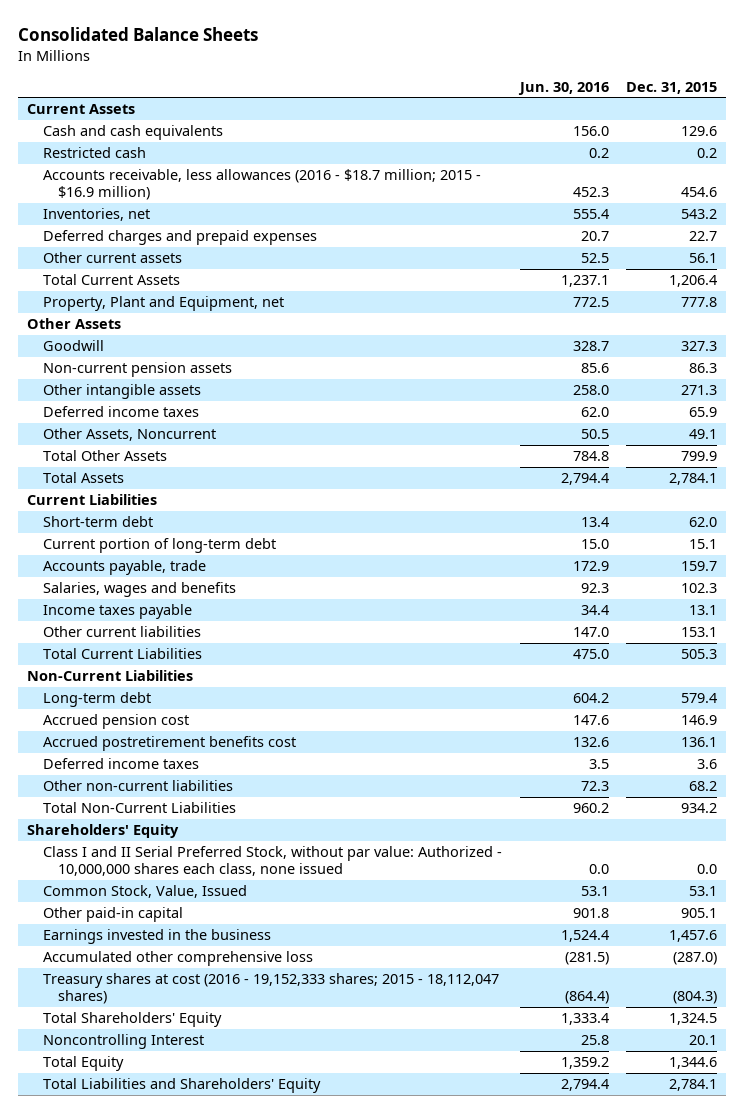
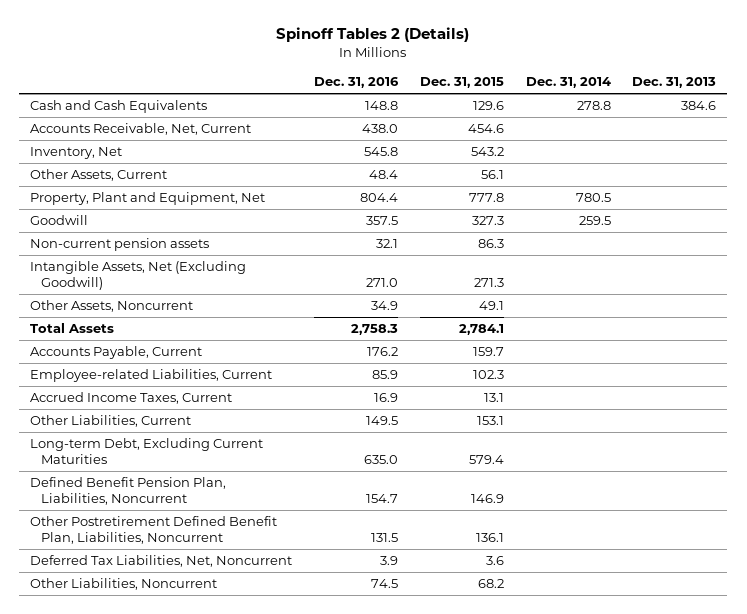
- Consolidated Balance Sheets
+ Spinoff Tables 2 (Details)
- | Jun. 30, 2016 | Dec. 31, 2015
+ | Dec. 31, 2016 | Dec. 31, 2015 | Dec. 31, 2014 | Dec. 31, 2013
- Current Assets
- Cash and cash equivalents | 156.0 | 129.6
- Restricted cash | 0.2 | 0.2
- Accounts receivable, less allowances (2016 - $18.7 million; 2015 - $16.9 million) | 452.3 | 454.6
- Inventories, net | 555.4 | 543.2
- Deferred charges and prepaid expenses | 20.7 | 22.7
- Other current assets | 52.5 | 56.1
- Total Current Assets | 1,237.1 | 1,206.4
- Property, Plant and Equipment, net | 772.5 | 777.8
- Other Assets
+ Cash and Cash Equivalents | 148.8 | 129.6 | 278.8 | 384.6
+ Accounts Receivable, Net, Current | 438.0 | 454.6 | |
+ Inventory, Net | 545.8 | 543.2 | |
+ Other Assets, Current | 48.4 | 56.1 | |
+ Property, Plant and Equipment, Net | 804.4 | 777.8 | 780.5 |
- Other intangible assets | 258.0 | 271.3
- Deferred income taxes | 62.0 | 65.9
+ Intangible Assets, Net (Excluding Goodwill) | 271.0 | 271.3 | |
- Total Other Assets | 784.8 | 799.9
- Current Liabilities
- Short-term debt | 13.4 | 62.0
- Current portion of long-term debt | 15.0 | 15.1
- Accounts payable, trade | 172.9 | 159.7
- Salaries, wages and benefits | 92.3 | 102.3
- Income taxes payable | 34.4 | 13.1
- Other current liabilities | 147.0 | 153.1
- Total Current Liabilities | 475.0 | 505.3
- Non-Current Liabilities
- Long-term debt | 604.2 | 579.4
- Accrued pension cost | 147.6 | 146.9
- Accrued postretirement benefits cost | 132.6 | 136.1
- Deferred income taxes | 3.5 | 3.6
- Other non-current liabilities | 72.3 | 68.2
- Total Non-Current Liabilities | 960.2 | 934.2
- Shareholders' Equity
- Class I and II Serial Preferred Stock, without par value: Authorized - 10,000,000 shares each class, none issued | 0.0 | 0.0
- Common Stock, Value, Issued | 53.1 | 53.1
- Other paid-in capital | 901.8 | 905.1
- Earnings invested in the business | 1,524.4 | 1,457.6
- Accumulated other comprehensive loss | (281.5) | (287.0)
- Treasury shares at cost (2016 - 19,152,333 shares; 2015 - 18,112,047 shares) | (864.4) | (804.3)
- Total Shareholders' Equity | 1,333.4 | 1,324.5
- Noncontrolling Interest | 25.8 | 20.1
- Total Equity | 1,359.2 | 1,344.6
- Total Liabilities and Shareholders' Equity | 2,794.4 | 2,784.1
+ Accounts Payable, Current | 176.2 | 159.7 | |
+ Employee-related Liabilities, Current | 85.9 | 102.3 | |
+ Accrued Income Taxes, Current | 16.9 | 13.1 | |
+ Other Liabilities, Current | 149.5 | 153.1 | |
+ Long-term Debt, Excluding Current Maturities | 635.0 | 579.4 | |
+ Defined Benefit Pension Plan, Liabilities, Noncurrent | 154.7 | 146.9 | |
+ Other Postretirement Defined Benefit Plan, Liabilities, Noncurrent | 131.5 | 136.1 | |
+ Deferred Tax Liabilities, Net, Noncurrent | 3.9 | 3.6 | |
+ Other Liabilities, Noncurrent | 74.5 | 68.2 | |

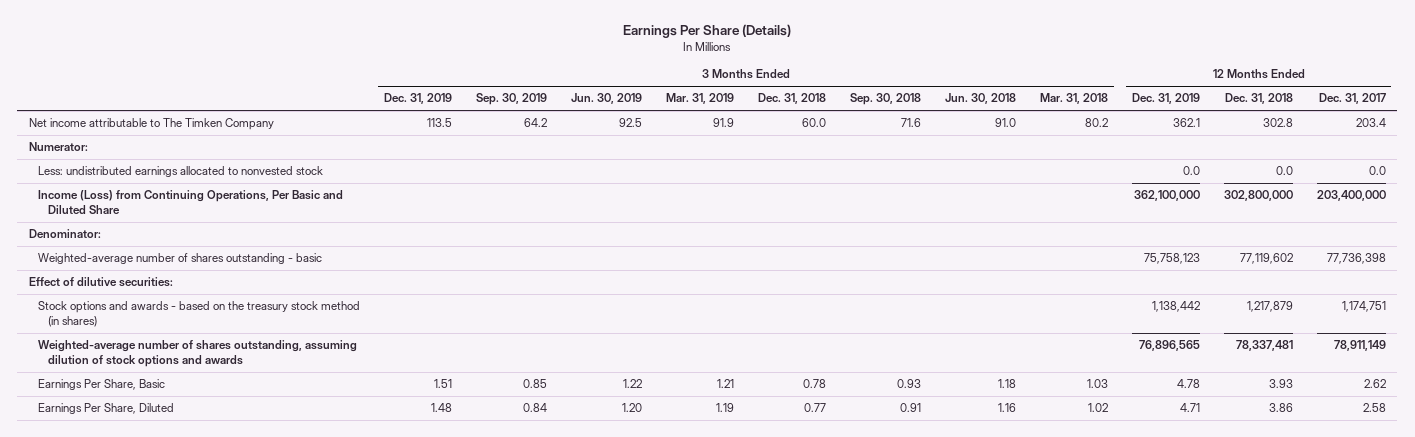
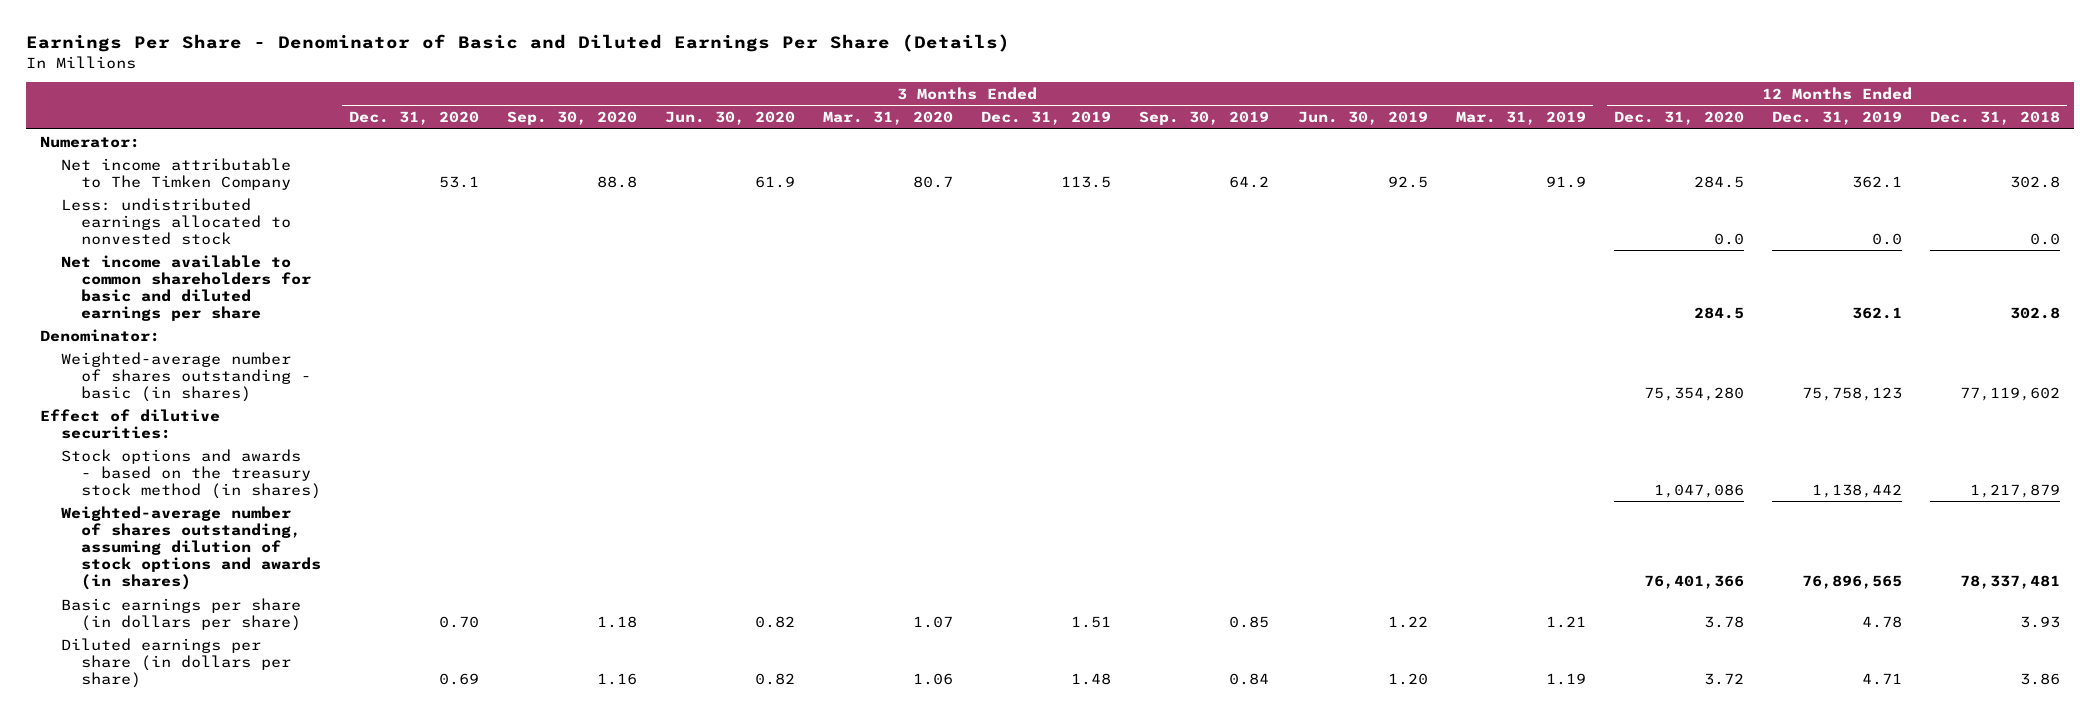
- Earnings Per Share (Details)
+ Earnings Per Share - Denominator of Basic and Diluted Earnings Per Share (Details)
- | 3 Months Ended Dec. 31, 2019 | 3 Months Ended Sep. 30, 2019 | 3 Months Ended Jun. 30, 2019 | 3 Months Ended Mar. 31, 2019 | 3 Months Ended Dec. 31, 2018 | 3 Months Ended Sep. 30, 2018 | 3 Months Ended Jun. 30, 2018 | 3 Months Ended Mar. 31, 2018 | 12 Months Ended Dec. 31, 2019 | 12 Months Ended Dec. 31, 2018 | 12 Months Ended Dec. 31, 2017
+ | 3 Months Ended Dec. 31, 2020 | 3 Months Ended Sep. 30, 2020 | 3 Months Ended Jun. 30, 2020 | 3 Months Ended Mar. 31, 2020 | 3 Months Ended Dec. 31, 2019 | 3 Months Ended Sep. 30, 2019 | 3 Months Ended Jun. 30, 2019 | 3 Months Ended Mar. 31, 2019 | 12 Months Ended Dec. 31, 2020 | 12 Months Ended Dec. 31, 2019 | 12 Months Ended Dec. 31, 2018
moved down: Net income attributable to The Timken Company | 53.1 | 88.8 | 61.9 | 80.7 | 113.5 | 64.2 | 92.5 | 91.9 | 284.5 | 362.1 | 302.8
- Income (Loss) from Continuing Operations, Per Basic and Diluted Share | | | | | | | | | 362,100,000 | 302,800,000 | 203,400,000
+ Net income available to common shareholders for basic and diluted earnings per share | | | | | | | | | 284.5 | 362.1 | 302.8
- Weighted-average number of shares outstanding - basic | | | | | | | | | 75,758,123 | 77,119,602 | 77,736,398
+ Weighted-average number of shares outstanding - basic (in shares) | | | | | | | | | 75,354,280 | 75,758,123 | 77,119,602
- Weighted-average number of shares outstanding, assuming dilution of stock options and awards | | | | | | | | | 76,896,565 | 78,337,481 | 78,911,149
- Earnings Per Share, Basic | 1.51 | 0.85 | 1.22 | 1.21 | 0.78 | 0.93 | 1.18 | 1.03 | 4.78 | 3.93 | 2.62
- Earnings Per Share, Diluted | 1.48 | 0.84 | 1.20 | 1.19 | 0.77 | 0.91 | 1.16 | 1.02 | 4.71 | 3.86 | 2.58
+ Weighted-average number of shares outstanding, assuming dilution of stock options and awards (in shares) | | | | | | | | | 76,401,366 | 76,896,565 | 78,337,481
+ Basic earnings per share (in dollars per share) | 0.70 | 1.18 | 0.82 | 1.07 | 1.51 | 0.85 | 1.22 | 1.21 | 3.78 | 4.78 | 3.93
+ Diluted earnings per share (in dollars per share) | 0.69 | 1.16 | 0.82 | 1.06 | 1.48 | 0.84 | 1.20 | 1.19 | 3.72 | 4.71 | 3.86

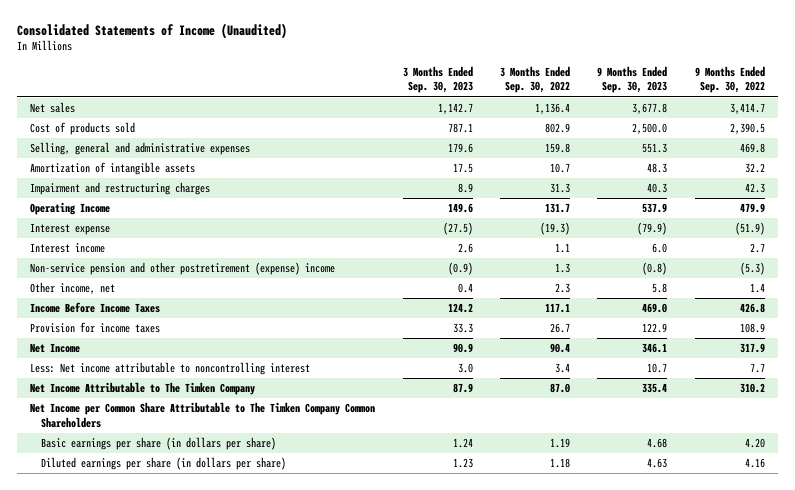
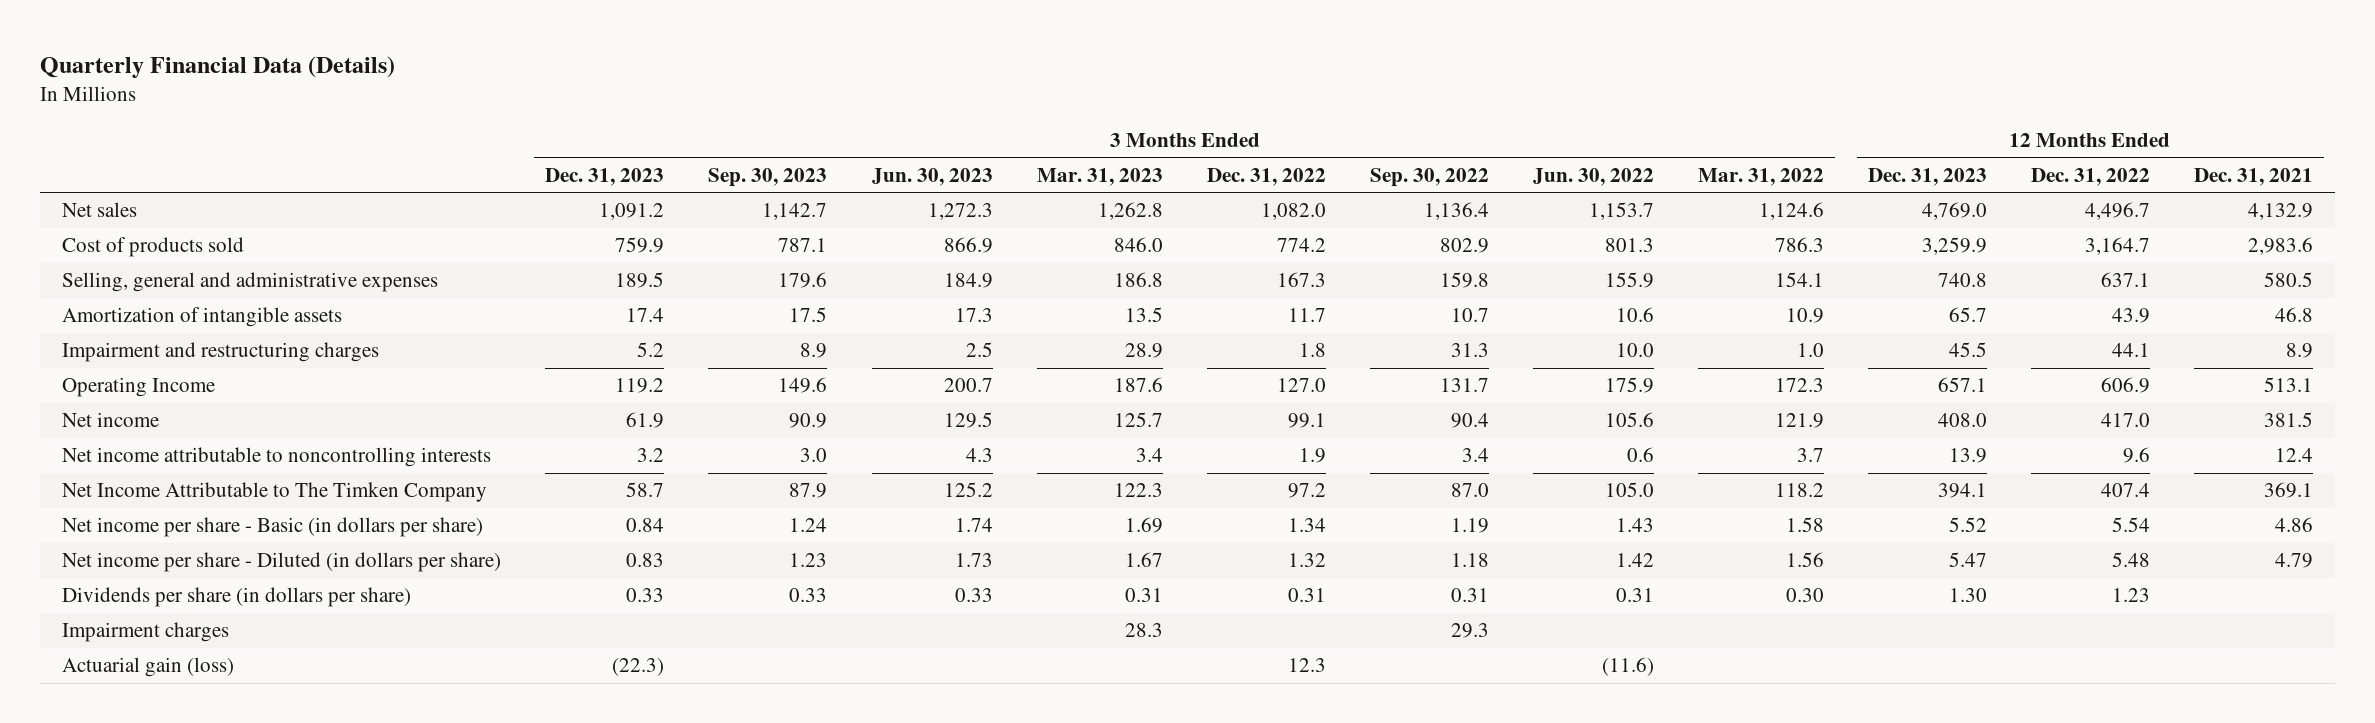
- Consolidated Statements of Income (Unaudited)
+ Quarterly Financial Data (Details)
- | 3 Months Ended Sep. 30, 2023 | 3 Months Ended Sep. 30, 2022 | 9 Months Ended Sep. 30, 2023 | 9 Months Ended Sep. 30, 2022
+ | 3 Months Ended Dec. 31, 2023 | 3 Months Ended Sep. 30, 2023 | 3 Months Ended Jun. 30, 2023 | 3 Months Ended Mar. 31, 2023 | 3 Months Ended Dec. 31, 2022 | 3 Months Ended Sep. 30, 2022 | 3 Months Ended Jun. 30, 2022 | 3 Months Ended Mar. 31, 2022 | 12 Months Ended Dec. 31, 2023 | 12 Months Ended Dec. 31, 2022 | 12 Months Ended Dec. 31, 2021
- Interest expense | (27.5) | (19.3) | (79.9) | (51.9)
- Interest income | 2.6 | 1.1 | 6.0 | 2.7
- Non-service pension and other postretirement (expense) income | (0.9) | 1.3 | (0.8) | (5.3)
- Other income, net | 0.4 | 2.3 | 5.8 | 1.4
- Income Before Income Taxes | 124.2 | 117.1 | 469.0 | 426.8
- Provision for income taxes | 33.3 | 26.7 | 122.9 | 108.9
- Net Income | 90.9 | 90.4 | 346.1 | 317.9
- Less: Net income attributable to noncontrolling interest | 3.0 | 3.4 | 10.7 | 7.7
+ Net income | 61.9 | 90.9 | 129.5 | 125.7 | 99.1 | 90.4 | 105.6 | 121.9 | 408.0 | 417.0 | 381.5
+ Net income attributable to noncontrolling interests | 3.2 | 3.0 | 4.3 | 3.4 | 1.9 | 3.4 | 0.6 | 3.7 | 13.9 | 9.6 | 12.4
- Net Income per Common Share Attributable to The Timken Company Common Shareholders
- Basic earnings per share (in dollars per share) | 1.24 | 1.19 | 4.68 | 4.20
- Diluted earnings per share (in dollars per share) | 1.23 | 1.18 | 4.63 | 4.16
+ Net income per share - Basic (in dollars per share) | 0.84 | 1.24 | 1.74 | 1.69 | 1.34 | 1.19 | 1.43 | 1.58 | 5.52 | 5.54 | 4.86
+ Net income per share - Diluted (in dollars per share) | 0.83 | 1.23 | 1.73 | 1.67 | 1.32 | 1.18 | 1.42 | 1.56 | 5.47 | 5.48 | 4.79
+ Dividends per share (in dollars per share) | 0.33 | 0.33 | 0.33 | 0.31 | 0.31 | 0.31 | 0.31 | 0.30 | 1.30 | 1.23 |
+ Impairment charges | | | | 28.3 | | 29.3 | | | | |
+ Actuarial gain (loss) | (22.3) | | | | 12.3 | | (11.6) | | | |

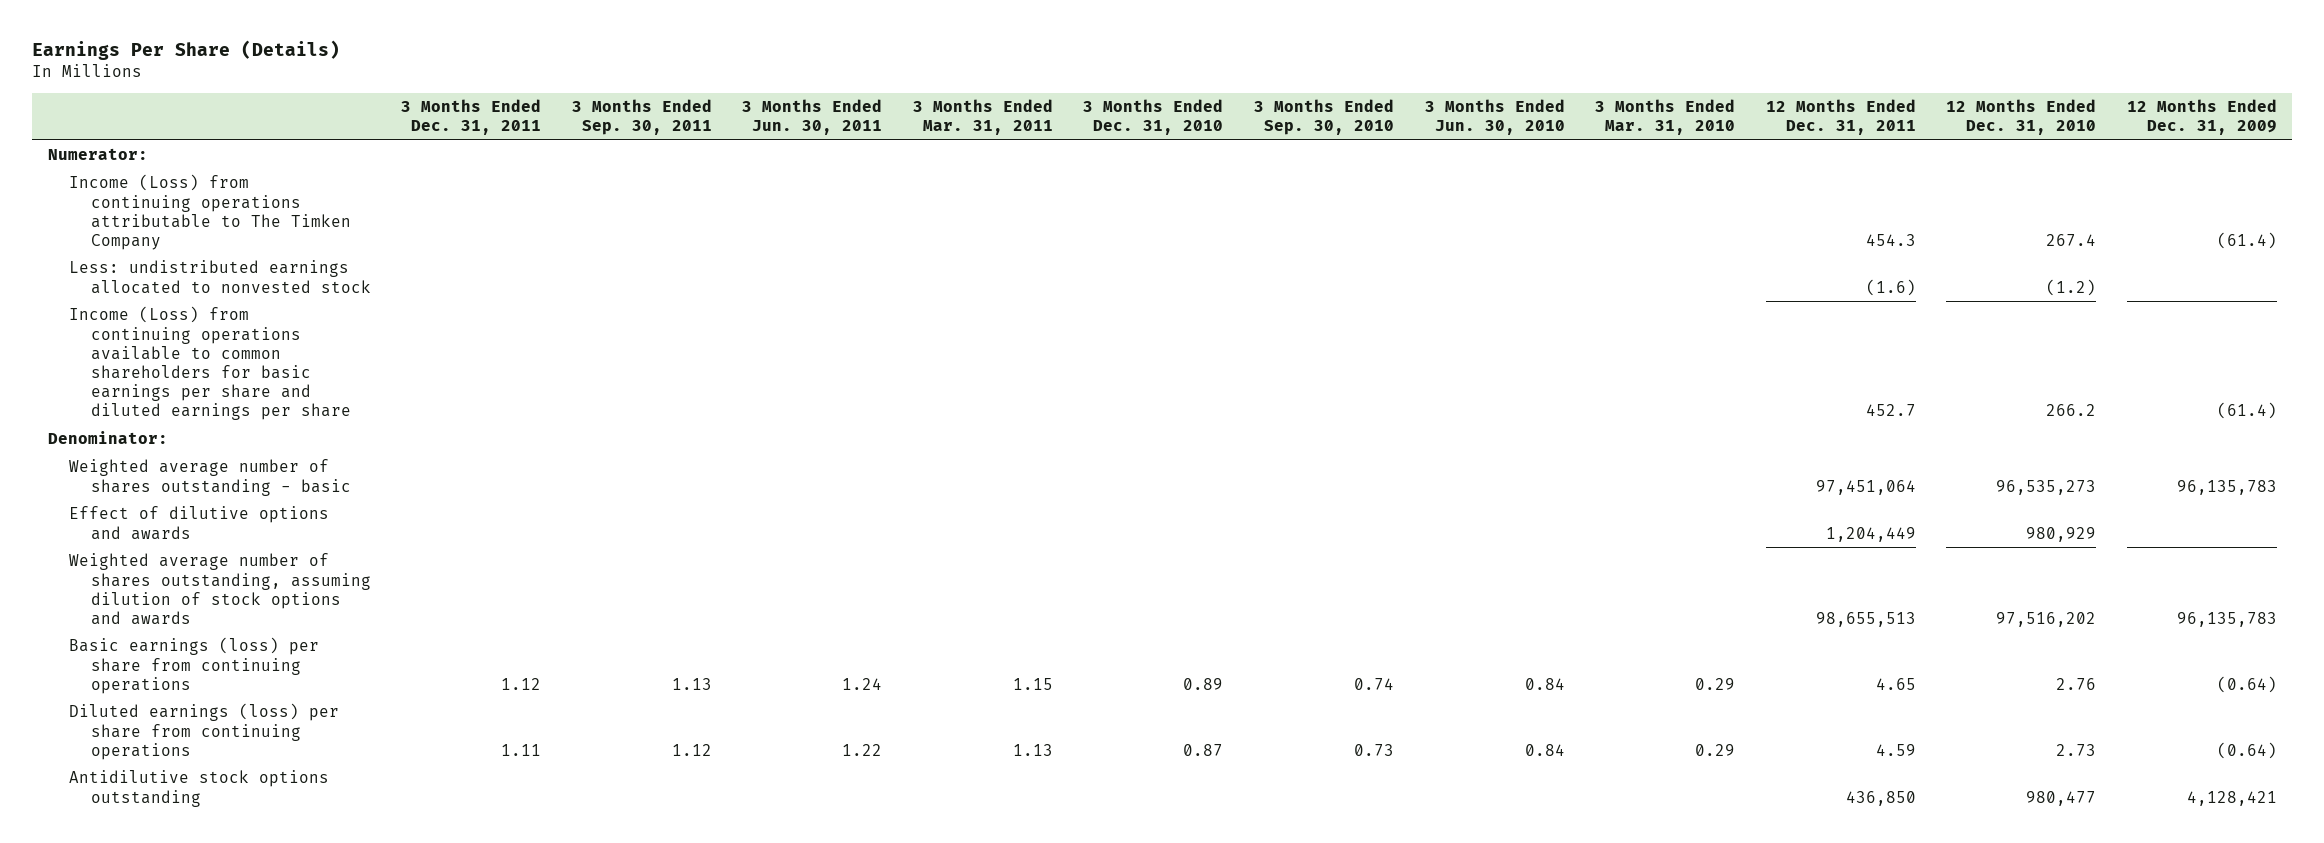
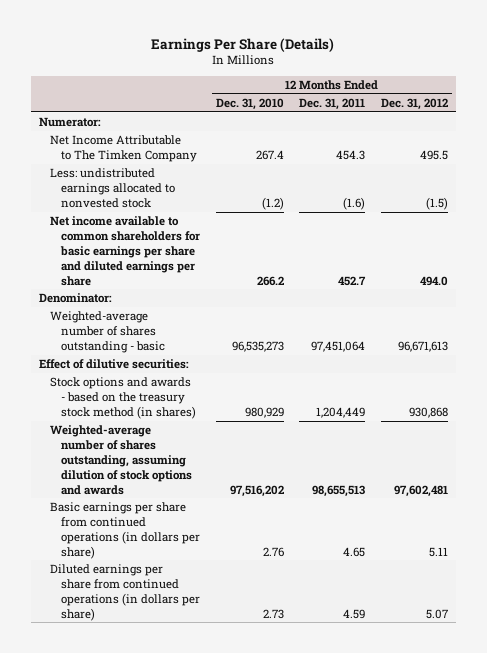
- | 3 Months Ended Dec. 31, 2011 | 3 Months Ended Sep. 30, 2011 | 3 Months Ended Jun. 30, 2011 | 3 Months Ended Mar. 31, 2011 | 3 Months Ended Dec. 31, 2010 | 3 Months Ended Sep. 30, 2010 | 3 Months Ended Jun. 30, 2010 | 3 Months Ended Mar. 31, 2010 | 12 Months Ended Dec. 31, 2011 | 12 Months Ended Dec. 31, 2010 | 12 Months Ended Dec. 31, 2009
+ | 12 Months Ended Dec. 31, 2010 | 12 Months Ended Dec. 31, 2011 | 12 Months Ended Dec. 31, 2012
- Income (Loss) from continuing operations attributable to The Timken Company | | | | | | | | | 454.3 | 267.4 | (61.4)
+ Net Income Attributable to The Timken Company | 267.4 | 454.3 | 495.5
- Income (Loss) from continuing operations available to common shareholders for basic earnings per share and diluted earnings per share | | | | | | | | | 452.7 | 266.2 | (61.4)
+ Net income available to common shareholders for basic earnings per share and diluted earnings per share | 266.2 | 452.7 | 494.0
- Weighted average number of shares outstanding - basic | | | | | | | | | 97,451,064 | 96,535,273 | 96,135,783
- Effect of dilutive options and awards | | | | | | | | | 1,204,449 | 980,929 |
- Weighted average number of shares outstanding, assuming dilution of stock options and awards | | | | | | | | | 98,655,513 | 97,516,202 | 96,135,783
- Basic earnings (loss) per share from continuing operations | 1.12 | 1.13 | 1.24 | 1.15 | 0.89 | 0.74 | 0.84 | 0.29 | 4.65 | 2.76 | (0.64)
- Diluted earnings (loss) per share from continuing operations | 1.11 | 1.12 | 1.22 | 1.13 | 0.87 | 0.73 | 0.84 | 0.29 | 4.59 | 2.73 | (0.64)
- Antidilutive stock options outstanding | | | | | | | | | 436,850 | 980,477 | 4,128,421
+ Weighted-average number of shares outstanding - basic | 96,535,273 | 97,451,064 | 96,671,613
+ Effect of dilutive securities:
+ Stock options and awards - based on the treasury stock method (in shares) | 980,929 | 1,204,449 | 930,868
+ Weighted-average number of shares outstanding, assuming dilution of stock options and awards | 97,516,202 | 98,655,513 | 97,602,481
+ Basic earnings per share from continued operations (in dollars per share) | 2.76 | 4.65 | 5.11
+ Diluted earnings per share from continued operations (in dollars per share) | 2.73 | 4.59 | 5.07

